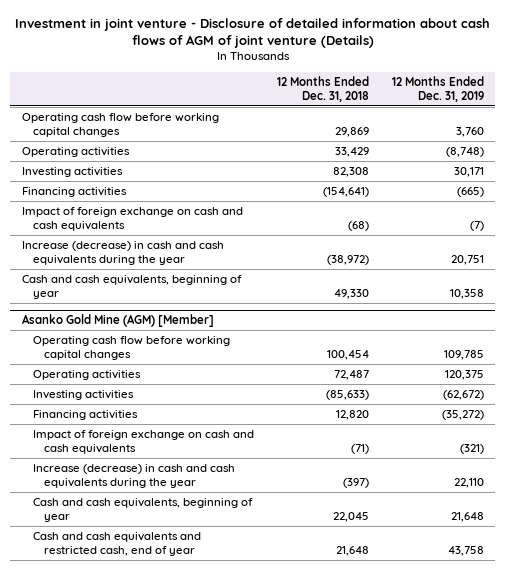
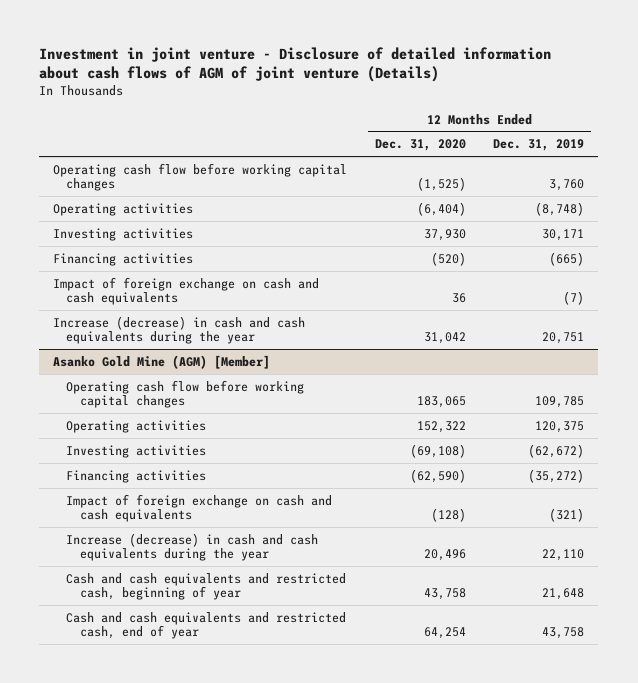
- | 12 Months Ended Dec. 31, 2018 | 12 Months Ended Dec. 31, 2019
+ | 12 Months Ended Dec. 31, 2020 | 12 Months Ended Dec. 31, 2019
- Cash and cash equivalents, beginning of year | 49,330 | 10,358
@ Asanko Gold Mine (AGM) [Member]
- Cash and cash equivalents, beginning of year | 22,045 | 21,648
+ Cash and cash equivalents and restricted cash, beginning of year | 43,758 | 21,648

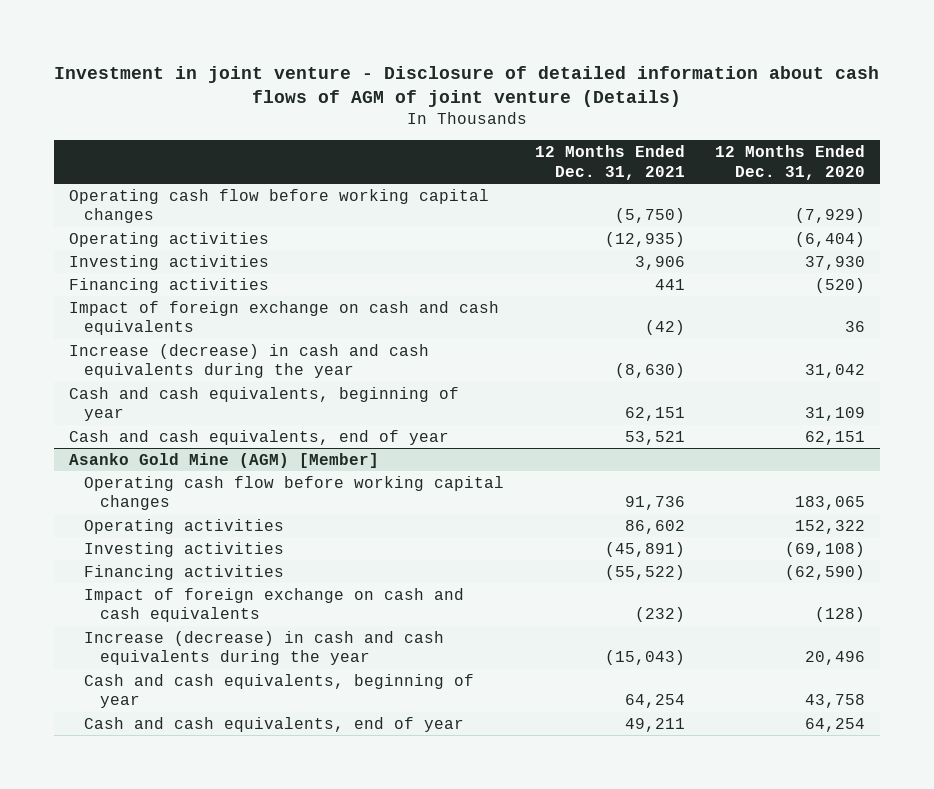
- | 12 Months Ended Dec. 31, 2020 | 12 Months Ended Dec. 31, 2019
+ | 12 Months Ended Dec. 31, 2021 | 12 Months Ended Dec. 31, 2020
- Operating cash flow before working capital changes | (1,525) | 3,760
+ Operating cash flow before working capital changes | (5,750) | (7,929)
+ Cash and cash equivalents, beginning of year | 62,151 | 31,109
+ Cash and cash equivalents, end of year | 53,521 | 62,151
@ Asanko Gold Mine (AGM) [Member]
- Cash and cash equivalents and restricted cash, beginning of year | 43,758 | 21,648
- Cash and cash equivalents and restricted cash, end of year | 64,254 | 43,758
+ Cash and cash equivalents, beginning of year | 64,254 | 43,758
+ Cash and cash equivalents, end of year | 49,211 | 64,254

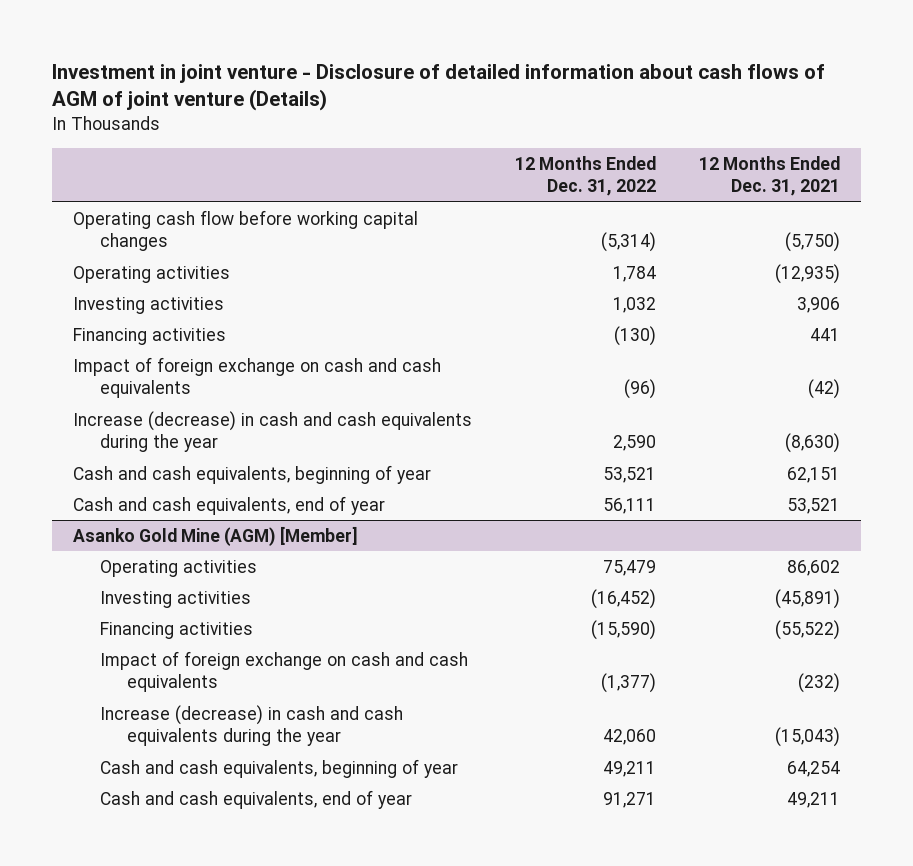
- | 12 Months Ended Dec. 31, 2021 | 12 Months Ended Dec. 31, 2020
+ | 12 Months Ended Dec. 31, 2022 | 12 Months Ended Dec. 31, 2021
@ Asanko Gold Mine (AGM) [Member]
- Operating cash flow before working capital changes | 91,736 | 183,065

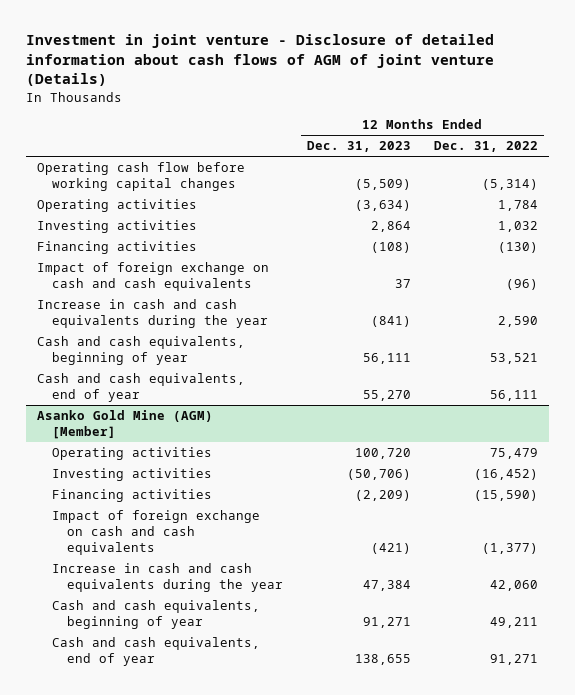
- | 12 Months Ended Dec. 31, 2022 | 12 Months Ended Dec. 31, 2021
+ | 12 Months Ended Dec. 31, 2023 | 12 Months Ended Dec. 31, 2022
- Increase (decrease) in cash and cash equivalents during the year | 2,590 | (8,630)
+ Increase in cash and cash equivalents during the year | (841) | 2,590
@ Asanko Gold Mine (AGM) [Member]
- Increase (decrease) in cash and cash equivalents during the year | 42,060 | (15,043)
+ Increase in cash and cash equivalents during the year | 47,384 | 42,060

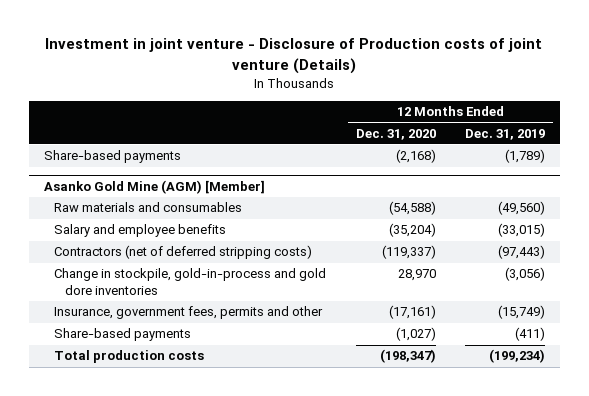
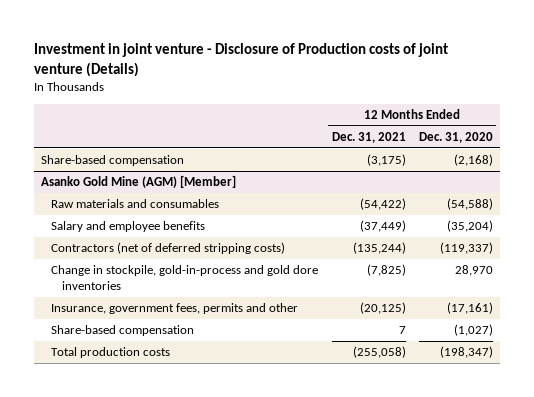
- | 12 Months Ended Dec. 31, 2020 | 12 Months Ended Dec. 31, 2019
+ | 12 Months Ended Dec. 31, 2021 | 12 Months Ended Dec. 31, 2020
- Share-based payments | (2,168) | (1,789)
+ Share-based compensation | (3,175) | (2,168)
@ Asanko Gold Mine (AGM) [Member]
- Share-based payments | (1,027) | (411)
+ Share-based compensation | 7 | (1,027)

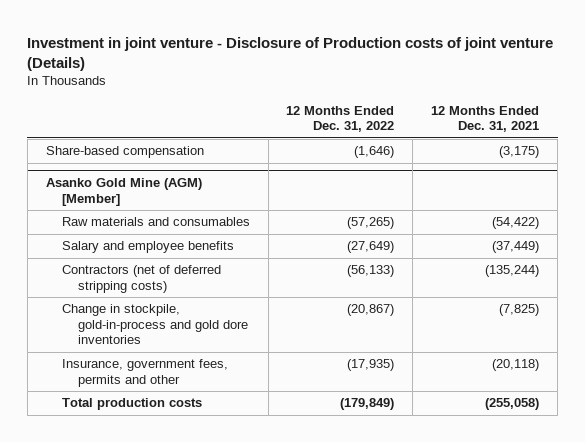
- | 12 Months Ended Dec. 31, 2021 | 12 Months Ended Dec. 31, 2020
+ | 12 Months Ended Dec. 31, 2022 | 12 Months Ended Dec. 31, 2021
@ Asanko Gold Mine (AGM) [Member]
- Insurance, government fees, permits and other | (20,125) | (17,161)
- Share-based compensation | 7 | (1,027)
+ Insurance, government fees, permits and other | (17,935) | (20,118)

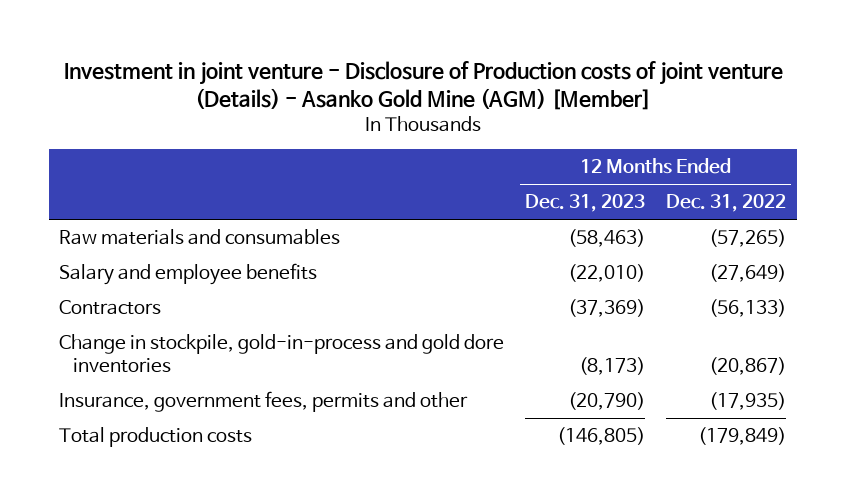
- Investment in joint venture - Disclosure of Production costs of joint venture (Details)
+ Investment in joint venture - Disclosure of Production costs of joint venture (Details) - Asanko Gold Mine (AGM) [Member]
- | 12 Months Ended Dec. 31, 2022 | 12 Months Ended Dec. 31, 2021
+ | 12 Months Ended Dec. 31, 2023 | 12 Months Ended Dec. 31, 2022
- Share-based compensation | (1,646) | (3,175)
- Asanko Gold Mine (AGM) [Member]
- Contractors (net of deferred stripping costs) | (56,133) | (135,244)
+ Contractors | (37,369) | (56,133)

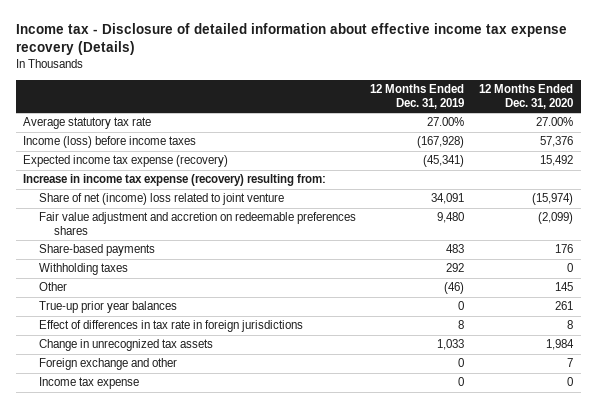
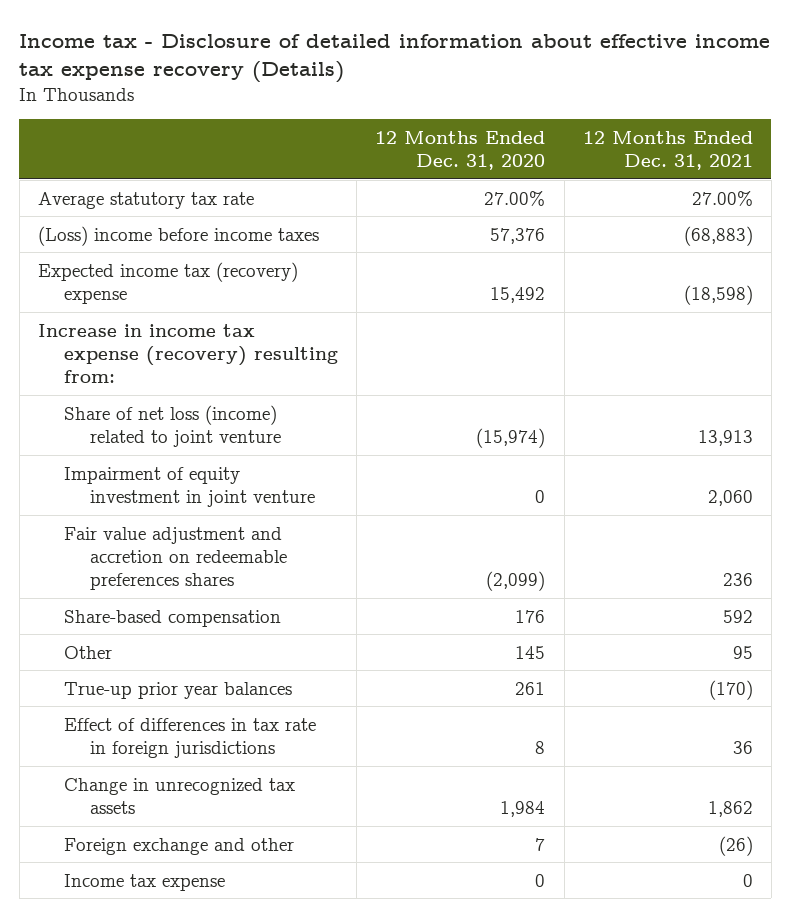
- | 12 Months Ended Dec. 31, 2019 | 12 Months Ended Dec. 31, 2020
+ | 12 Months Ended Dec. 31, 2020 | 12 Months Ended Dec. 31, 2021
- Income (loss) before income taxes | (167,928) | 57,376
- Expected income tax expense (recovery) | (45,341) | 15,492
+ (Loss) income before income taxes | 57,376 | (68,883)
+ Expected income tax (recovery) expense | 15,492 | (18,598)
- Share of net (income) loss related to joint venture | 34,091 | (15,974)
+ Share of net loss (income) related to joint venture | (15,974) | 13,913
+ Impairment of equity investment in joint venture | 0 | 2,060
- Share-based payments | 483 | 176
- Withholding taxes | 292 | 0
+ Share-based compensation | 176 | 592

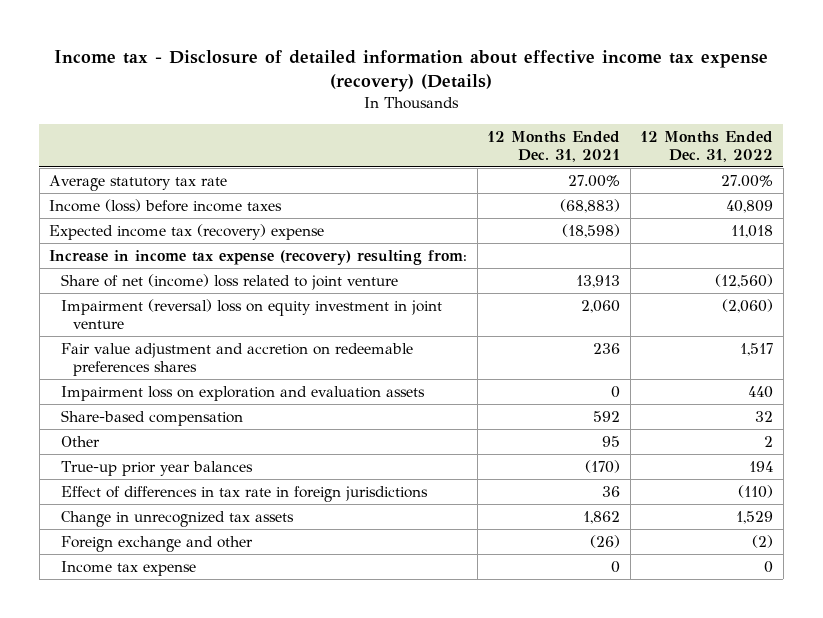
- Income tax - Disclosure of detailed information about effective income tax expense recovery (Details)
+ Income tax - Disclosure of detailed information about effective income tax expense (recovery) (Details)
- | 12 Months Ended Dec. 31, 2020 | 12 Months Ended Dec. 31, 2021
+ | 12 Months Ended Dec. 31, 2021 | 12 Months Ended Dec. 31, 2022
- (Loss) income before income taxes | 57,376 | (68,883)
+ Income (loss) before income taxes | (68,883) | 40,809
- Share of net loss (income) related to joint venture | (15,974) | 13,913
- Impairment of equity investment in joint venture | 0 | 2,060
+ Share of net (income) loss related to joint venture | 13,913 | (12,560)
+ Impairment (reversal) loss on equity investment in joint venture | 2,060 | (2,060)
+ Impairment loss on exploration and evaluation assets | 0 | 440

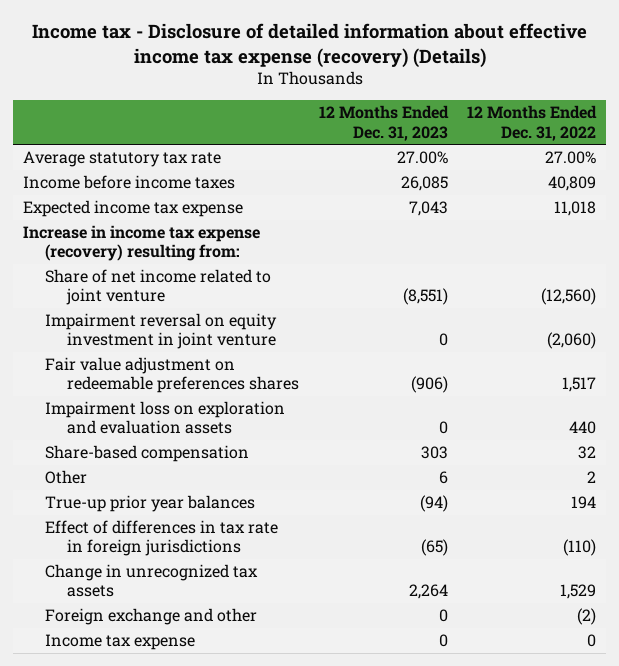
- | 12 Months Ended Dec. 31, 2021 | 12 Months Ended Dec. 31, 2022
+ | 12 Months Ended Dec. 31, 2023 | 12 Months Ended Dec. 31, 2022
- Income (loss) before income taxes | (68,883) | 40,809
- Expected income tax (recovery) expense | (18,598) | 11,018
+ Income before income taxes | 26,085 | 40,809
+ Expected income tax expense | 7,043 | 11,018
- Share of net (income) loss related to joint venture | 13,913 | (12,560)
- Impairment (reversal) loss on equity investment in joint venture | 2,060 | (2,060)
- Fair value adjustment and accretion on redeemable preferences shares | 236 | 1,517
+ Share of net income related to joint venture | (8,551) | (12,560)
+ Impairment reversal on equity investment in joint venture | 0 | (2,060)
+ Fair value adjustment on redeemable preferences shares | (906) | 1,517

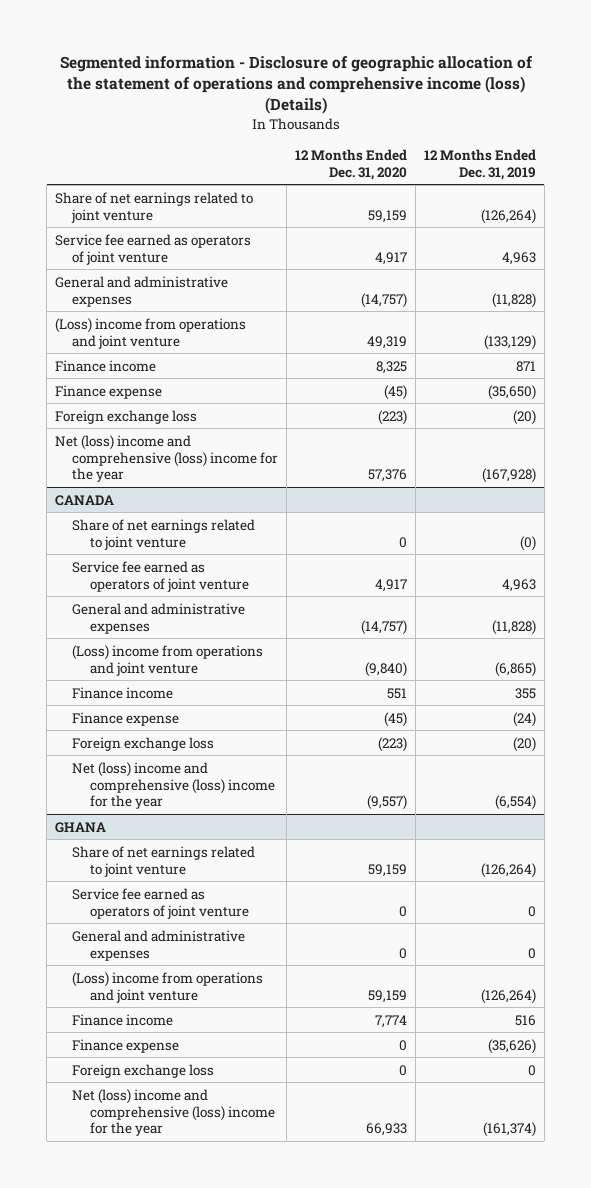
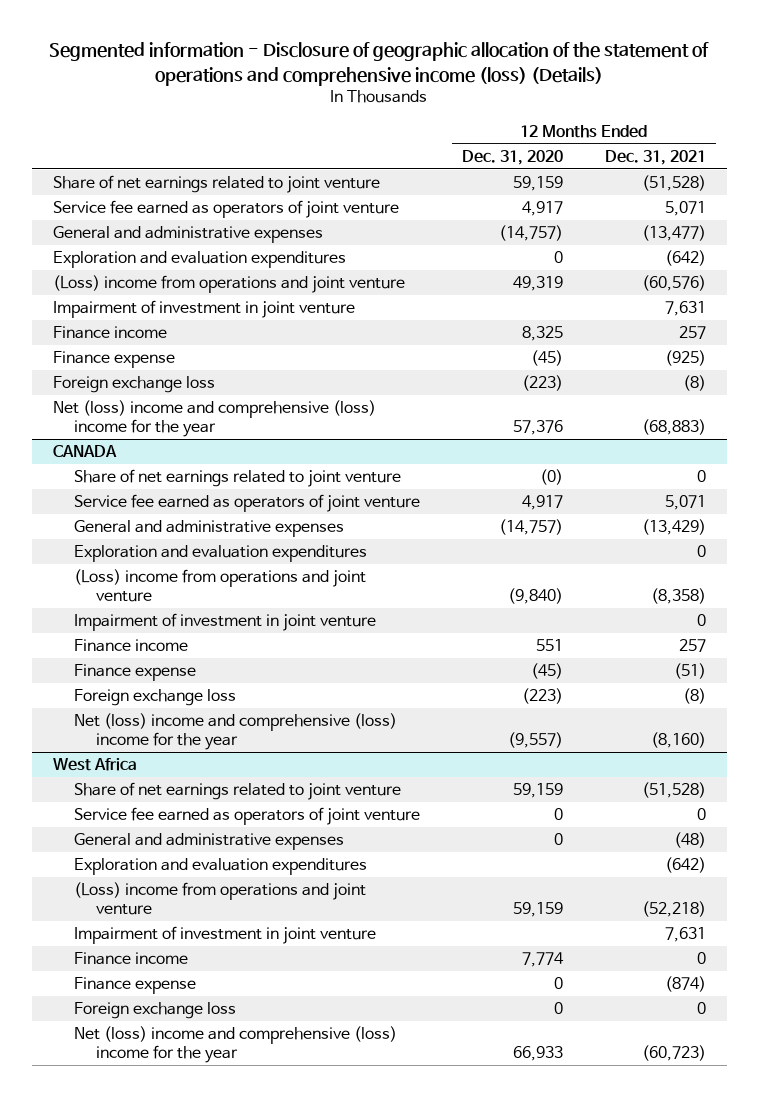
- | 12 Months Ended Dec. 31, 2020 | 12 Months Ended Dec. 31, 2019
+ | 12 Months Ended Dec. 31, 2020 | 12 Months Ended Dec. 31, 2021
+ Exploration and evaluation expenditures | 0 | (642)
+ Impairment of investment in joint venture | | 7,631
@ CANADA
- Share of net earnings related to joint venture | 0 | (0)
+ Share of net earnings related to joint venture | (0) | 0
+ Exploration and evaluation expenditures | | 0
+ Impairment of investment in joint venture | | 0
- GHANA
+ West Africa
+ Exploration and evaluation expenditures | | (642)
+ Impairment of investment in joint venture | | 7,631

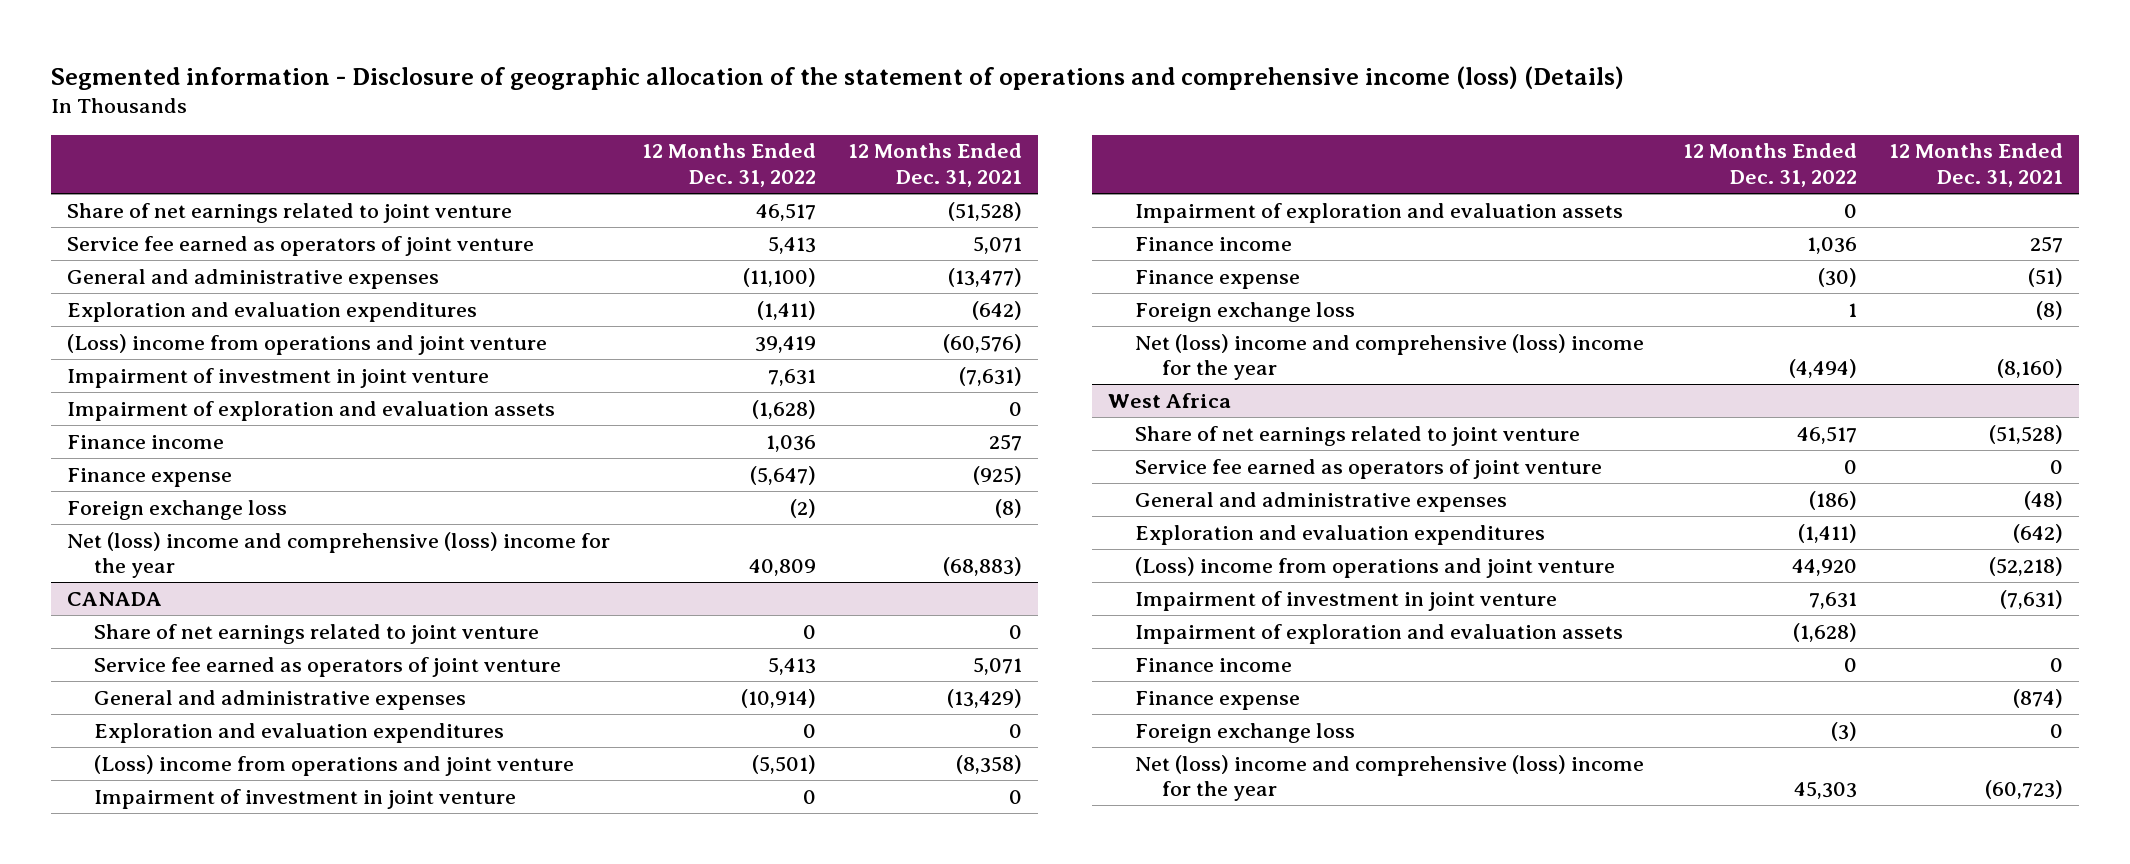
- | 12 Months Ended Dec. 31, 2020 | 12 Months Ended Dec. 31, 2021
+ | 12 Months Ended Dec. 31, 2022 | 12 Months Ended Dec. 31, 2021
- Impairment of investment in joint venture | | 7,631
+ Impairment of investment in joint venture | 7,631 | (7,631)
+ Impairment of exploration and evaluation assets | (1,628) | 0
@ CANADA
+ Impairment of exploration and evaluation assets | 0 |
@ West Africa
- Impairment of investment in joint venture | | 7,631
+ Impairment of investment in joint venture | 7,631 | (7,631)
+ Impairment of exploration and evaluation assets | (1,628) |

